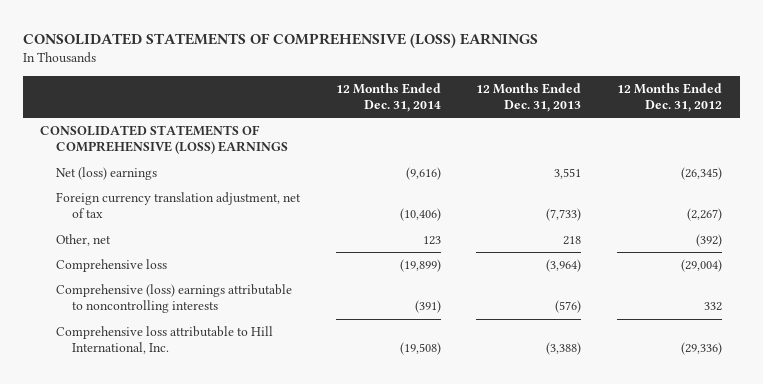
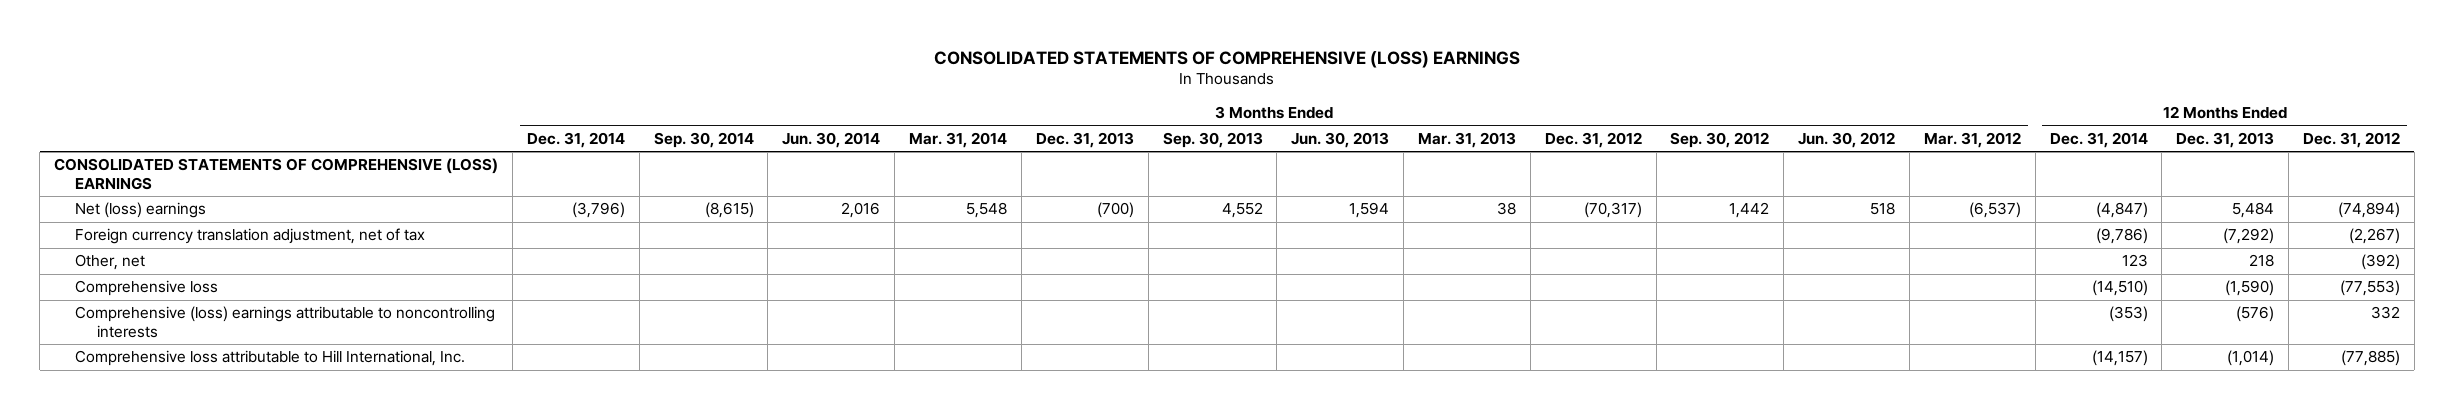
- | 12 Months Ended Dec. 31, 2014 | 12 Months Ended Dec. 31, 2013 | 12 Months Ended Dec. 31, 2012
+ | 3 Months Ended Dec. 31, 2014 | 3 Months Ended Sep. 30, 2014 | 3 Months Ended Jun. 30, 2014 | 3 Months Ended Mar. 31, 2014 | 3 Months Ended Dec. 31, 2013 | 3 Months Ended Sep. 30, 2013 | 3 Months Ended Jun. 30, 2013 | 3 Months Ended Mar. 31, 2013 | 3 Months Ended Dec. 31, 2012 | 3 Months Ended Sep. 30, 2012 | 3 Months Ended Jun. 30, 2012 | 3 Months Ended Mar. 31, 2012 | 12 Months Ended Dec. 31, 2014 | 12 Months Ended Dec. 31, 2013 | 12 Months Ended Dec. 31, 2012
- Net (loss) earnings | (9,616) | 3,551 | (26,345)
- Foreign currency translation adjustment, net of tax | (10,406) | (7,733) | (2,267)
+ Net (loss) earnings | (3,796) | (8,615) | 2,016 | 5,548 | (700) | 4,552 | 1,594 | 38 | (70,317) | 1,442 | 518 | (6,537) | (4,847) | 5,484 | (74,894)
+ Foreign currency translation adjustment, net of tax | | | | | | | | | | | | | (9,786) | (7,292) | (2,267)
- Comprehensive loss | (19,899) | (3,964) | (29,004)
- Comprehensive (loss) earnings attributable to noncontrolling interests | (391) | (576) | 332
- Comprehensive loss attributable to Hill International, Inc. | (19,508) | (3,388) | (29,336)
+ Comprehensive loss | | | | | | | | | | | | | (14,510) | (1,590) | (77,553)
+ Comprehensive (loss) earnings attributable to noncontrolling interests | | | | | | | | | | | | | (353) | (576) | 332
+ Comprehensive loss attributable to Hill International, Inc. | | | | | | | | | | | | | (14,157) | (1,014) | (77,885)

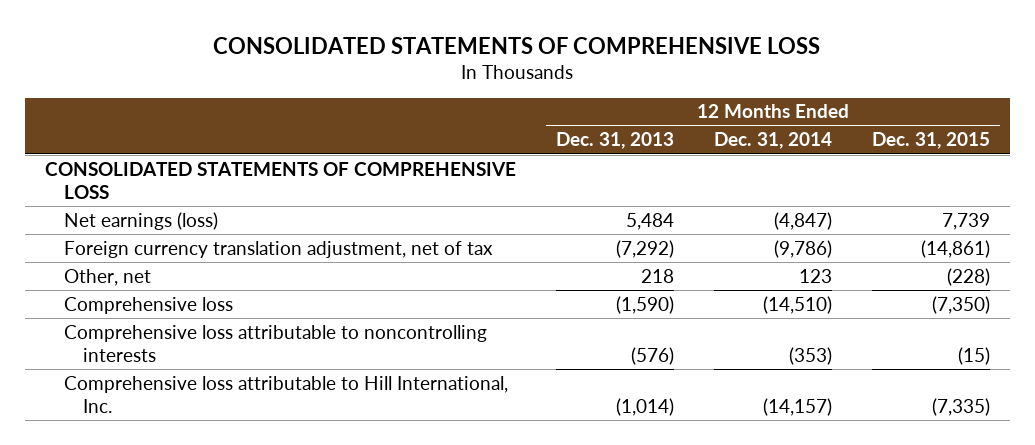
- CONSOLIDATED STATEMENTS OF COMPREHENSIVE (LOSS) EARNINGS
+ CONSOLIDATED STATEMENTS OF COMPREHENSIVE LOSS
- | 3 Months Ended Dec. 31, 2014 | 3 Months Ended Sep. 30, 2014 | 3 Months Ended Jun. 30, 2014 | 3 Months Ended Mar. 31, 2014 | 3 Months Ended Dec. 31, 2013 | 3 Months Ended Sep. 30, 2013 | 3 Months Ended Jun. 30, 2013 | 3 Months Ended Mar. 31, 2013 | 3 Months Ended Dec. 31, 2012 | 3 Months Ended Sep. 30, 2012 | 3 Months Ended Jun. 30, 2012 | 3 Months Ended Mar. 31, 2012 | 12 Months Ended Dec. 31, 2014 | 12 Months Ended Dec. 31, 2013 | 12 Months Ended Dec. 31, 2012
+ | 12 Months Ended Dec. 31, 2013 | 12 Months Ended Dec. 31, 2014 | 12 Months Ended Dec. 31, 2015
- CONSOLIDATED STATEMENTS OF COMPREHENSIVE (LOSS) EARNINGS
- Net (loss) earnings | (3,796) | (8,615) | 2,016 | 5,548 | (700) | 4,552 | 1,594 | 38 | (70,317) | 1,442 | 518 | (6,537) | (4,847) | 5,484 | (74,894)
+ CONSOLIDATED STATEMENTS OF COMPREHENSIVE LOSS
+ Net earnings (loss) | 5,484 | (4,847) | 7,739
- Comprehensive (loss) earnings attributable to noncontrolling interests | | | | | | | | | | | | | (353) | (576) | 332
+ Comprehensive loss attributable to noncontrolling interests | (576) | (353) | (15)

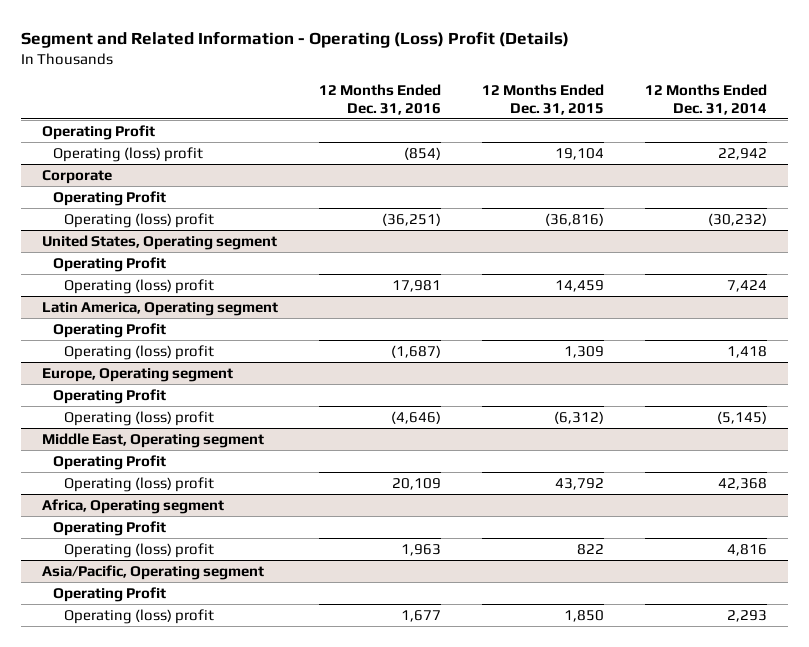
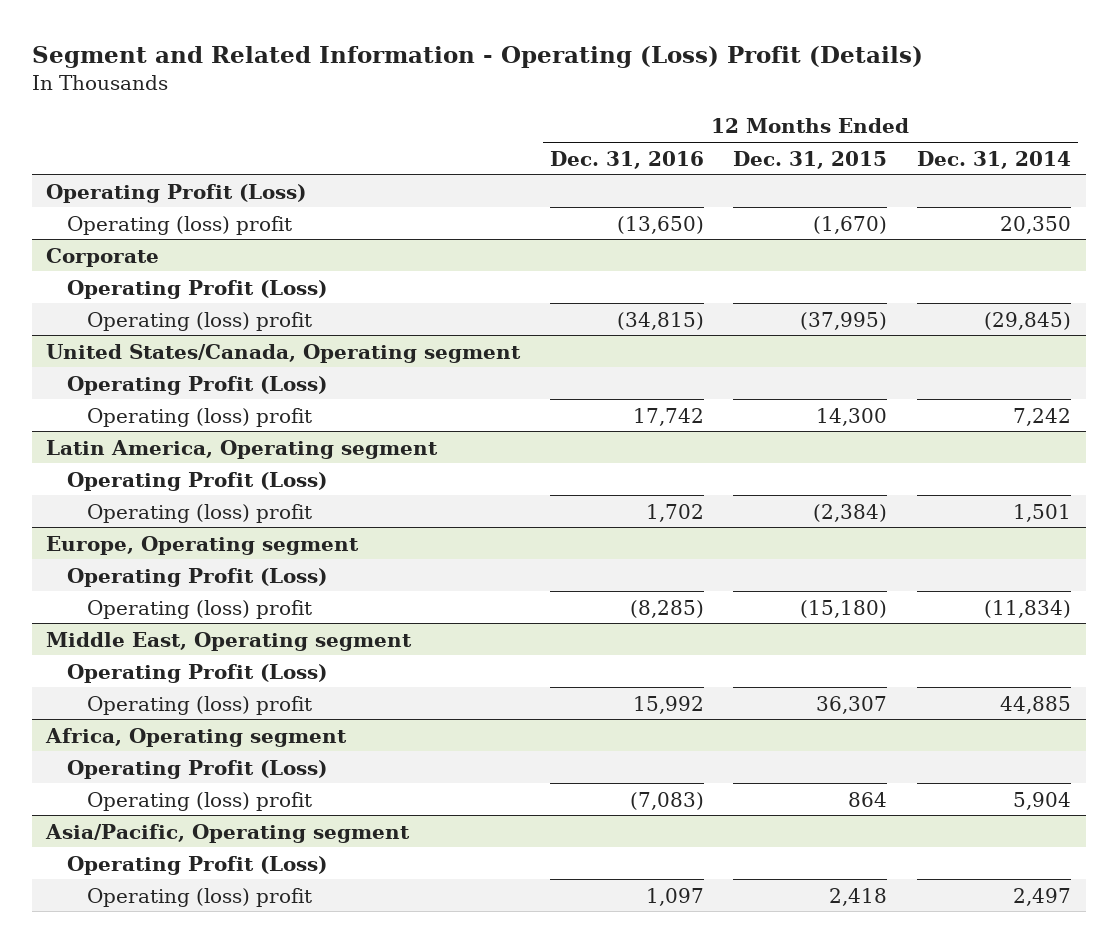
- Operating Profit
- Operating (loss) profit | (854) | 19,104 | 22,942
+ Operating Profit (Loss)
+ Operating (loss) profit | (13,650) | (1,670) | 20,350
@ Corporate
- Operating Profit
- Operating (loss) profit | (36,251) | (36,816) | (30,232)
- United States, Operating segment
- Operating Profit
- Operating (loss) profit | 17,981 | 14,459 | 7,424
@ Corporate
+ Operating Profit (Loss)
+ Operating (loss) profit | (34,815) | (37,995) | (29,845)
+ United States/Canada, Operating segment
+ Operating Profit (Loss)
+ Operating (loss) profit | 17,742 | 14,300 | 7,242
@ Latin America, Operating segment
- Operating Profit
- Operating (loss) profit | (1,687) | 1,309 | 1,418
+ Operating Profit (Loss)
+ Operating (loss) profit | 1,702 | (2,384) | 1,501
@ Europe, Operating segment
- Operating Profit
- Operating (loss) profit | (4,646) | (6,312) | (5,145)
+ Operating Profit (Loss)
+ Operating (loss) profit | (8,285) | (15,180) | (11,834)
@ Middle East, Operating segment
- Operating Profit
- Operating (loss) profit | 20,109 | 43,792 | 42,368
+ Operating Profit (Loss)
+ Operating (loss) profit | 15,992 | 36,307 | 44,885
@ Africa, Operating segment
- Operating Profit
- Operating (loss) profit | 1,963 | 822 | 4,816
+ Operating Profit (Loss)
+ Operating (loss) profit | (7,083) | 864 | 5,904
@ Asia/Pacific, Operating segment
- Operating Profit
- Operating (loss) profit | 1,677 | 1,850 | 2,293
+ Operating Profit (Loss)
+ Operating (loss) profit | 1,097 | 2,418 | 2,497

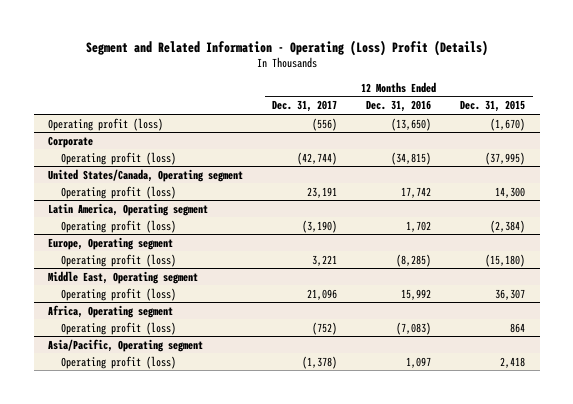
- | 12 Months Ended Dec. 31, 2016 | 12 Months Ended Dec. 31, 2015 | 12 Months Ended Dec. 31, 2014
+ | 12 Months Ended Dec. 31, 2017 | 12 Months Ended Dec. 31, 2016 | 12 Months Ended Dec. 31, 2015
- Operating Profit (Loss)
- Operating (loss) profit | (13,650) | (1,670) | 20,350
+ Operating profit (loss) | (556) | (13,650) | (1,670)
@ Corporate
- Operating Profit (Loss)
- Operating (loss) profit | (34,815) | (37,995) | (29,845)
+ Operating profit (loss) | (42,744) | (34,815) | (37,995)
@ United States/Canada, Operating segment
- Operating Profit (Loss)
- Operating (loss) profit | 17,742 | 14,300 | 7,242
+ Operating profit (loss) | 23,191 | 17,742 | 14,300
@ Latin America, Operating segment
- Operating Profit (Loss)
- Operating (loss) profit | 1,702 | (2,384) | 1,501
+ Operating profit (loss) | (3,190) | 1,702 | (2,384)
@ Europe, Operating segment
- Operating Profit (Loss)
- Operating (loss) profit | (8,285) | (15,180) | (11,834)
+ Operating profit (loss) | 3,221 | (8,285) | (15,180)
@ Middle East, Operating segment
- Operating Profit (Loss)
- Operating (loss) profit | 15,992 | 36,307 | 44,885
+ Operating profit (loss) | 21,096 | 15,992 | 36,307
@ Africa, Operating segment
- Operating Profit (Loss)
- Operating (loss) profit | (7,083) | 864 | 5,904
+ Operating profit (loss) | (752) | (7,083) | 864
@ Asia/Pacific, Operating segment
- Operating Profit (Loss)
- Operating (loss) profit | 1,097 | 2,418 | 2,497
+ Operating profit (loss) | (1,378) | 1,097 | 2,418

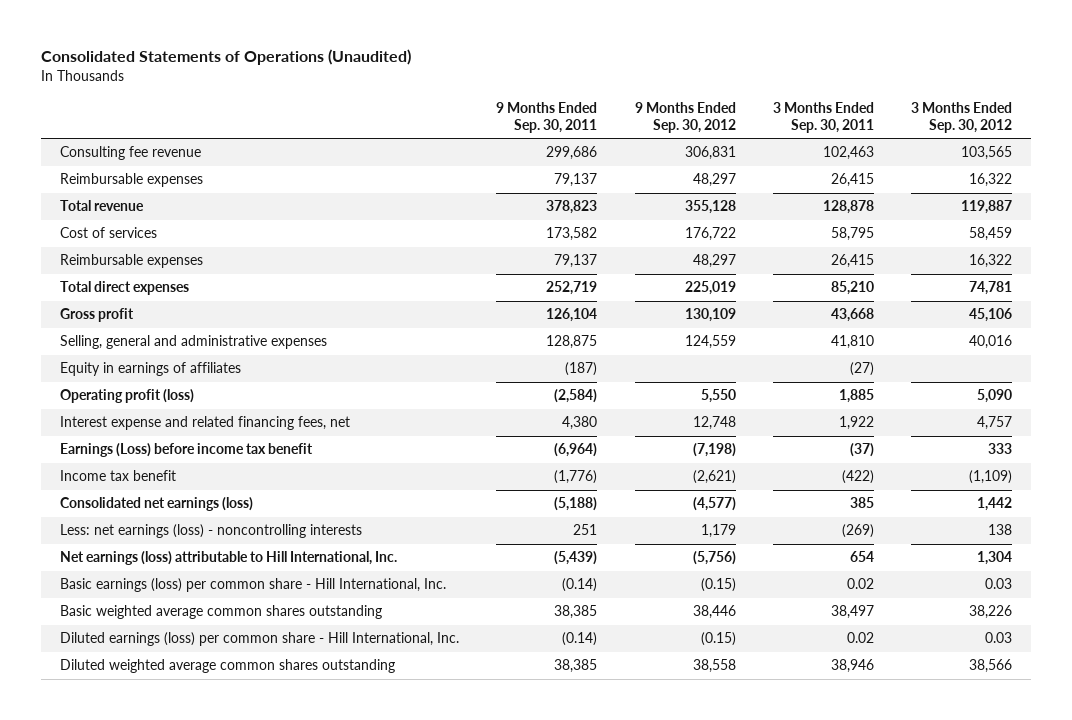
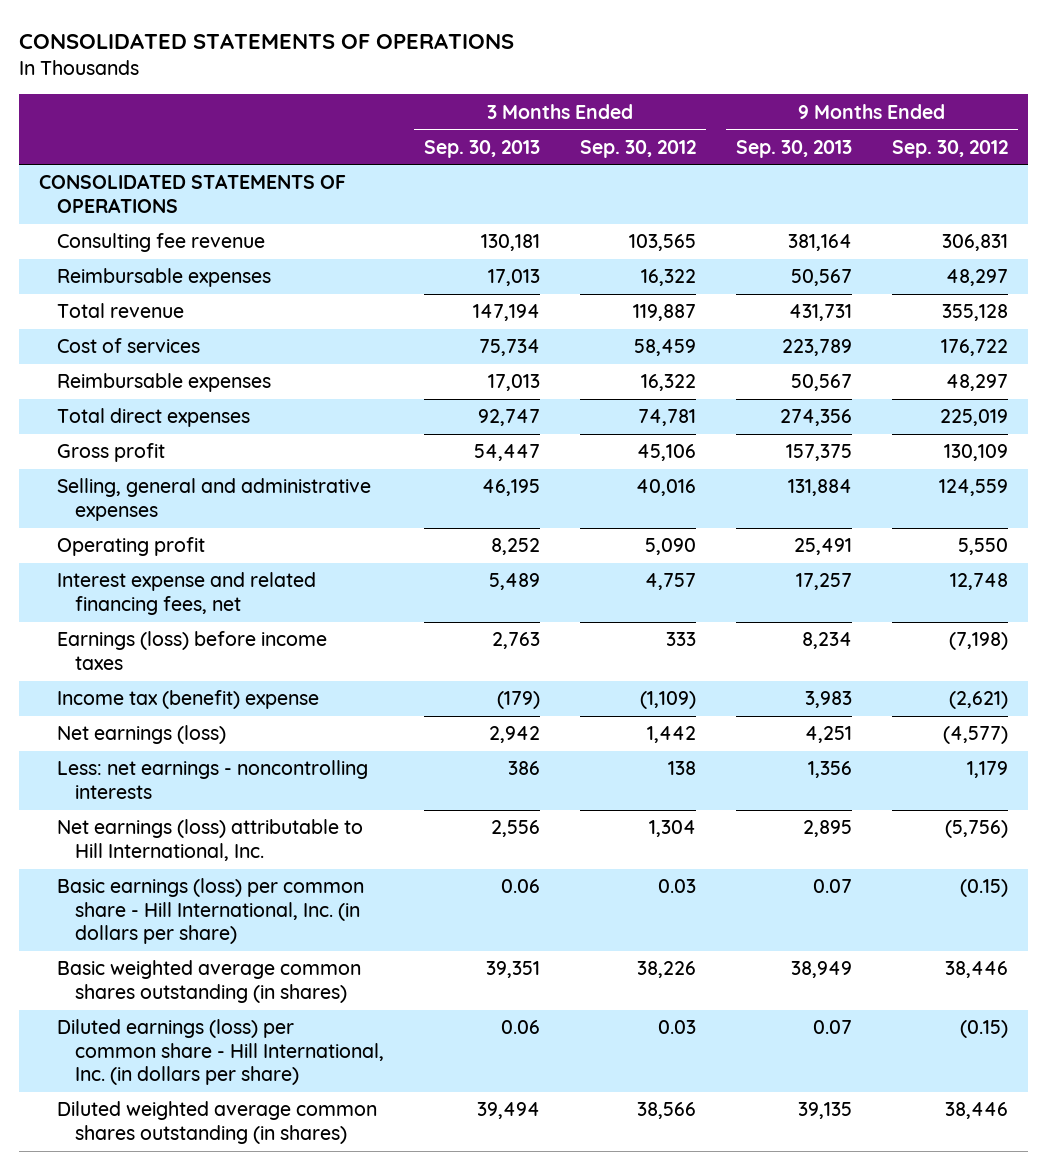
- Consolidated Statements of Operations (Unaudited)
+ CONSOLIDATED STATEMENTS OF OPERATIONS
- | 9 Months Ended Sep. 30, 2011 | 9 Months Ended Sep. 30, 2012 | 3 Months Ended Sep. 30, 2011 | 3 Months Ended Sep. 30, 2012
+ | 3 Months Ended Sep. 30, 2013 | 3 Months Ended Sep. 30, 2012 | 9 Months Ended Sep. 30, 2013 | 9 Months Ended Sep. 30, 2012
+ CONSOLIDATED STATEMENTS OF OPERATIONS
- Equity in earnings of affiliates | (187) | | (27) |
- Operating profit (loss) | (2,584) | 5,550 | 1,885 | 5,090
+ Operating profit | 8,252 | 5,090 | 25,491 | 5,550
- Earnings (Loss) before income tax benefit | (6,964) | (7,198) | (37) | 333
- Income tax benefit | (1,776) | (2,621) | (422) | (1,109)
- Consolidated net earnings (loss) | (5,188) | (4,577) | 385 | 1,442
- Less: net earnings (loss) - noncontrolling interests | 251 | 1,179 | (269) | 138
+ Earnings (loss) before income taxes | 2,763 | 333 | 8,234 | (7,198)
+ Income tax (benefit) expense | (179) | (1,109) | 3,983 | (2,621)
+ Net earnings (loss) | 2,942 | 1,442 | 4,251 | (4,577)
+ Less: net earnings - noncontrolling interests | 386 | 138 | 1,356 | 1,179
- Basic earnings (loss) per common share - Hill International, Inc. | (0.14) | (0.15) | 0.02 | 0.03
- Basic weighted average common shares outstanding | 38,385 | 38,446 | 38,497 | 38,226
- Diluted earnings (loss) per common share - Hill International, Inc. | (0.14) | (0.15) | 0.02 | 0.03
- Diluted weighted average common shares outstanding | 38,385 | 38,558 | 38,946 | 38,566
+ Basic earnings (loss) per common share - Hill International, Inc. (in dollars per share) | 0.06 | 0.03 | 0.07 | (0.15)
+ Basic weighted average common shares outstanding (in shares) | 39,351 | 38,226 | 38,949 | 38,446
+ Diluted earnings (loss) per common share - Hill International, Inc. (in dollars per share) | 0.06 | 0.03 | 0.07 | (0.15)
+ Diluted weighted average common shares outstanding (in shares) | 39,494 | 38,566 | 39,135 | 38,446

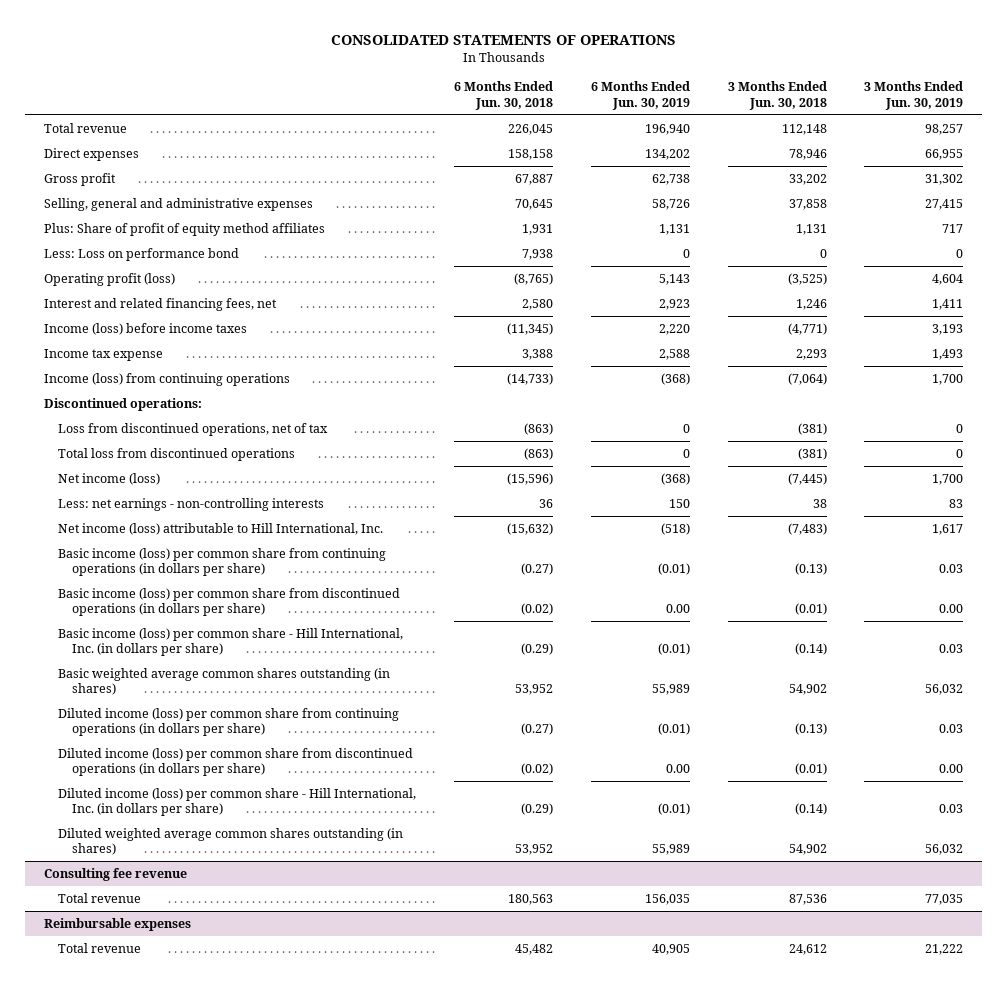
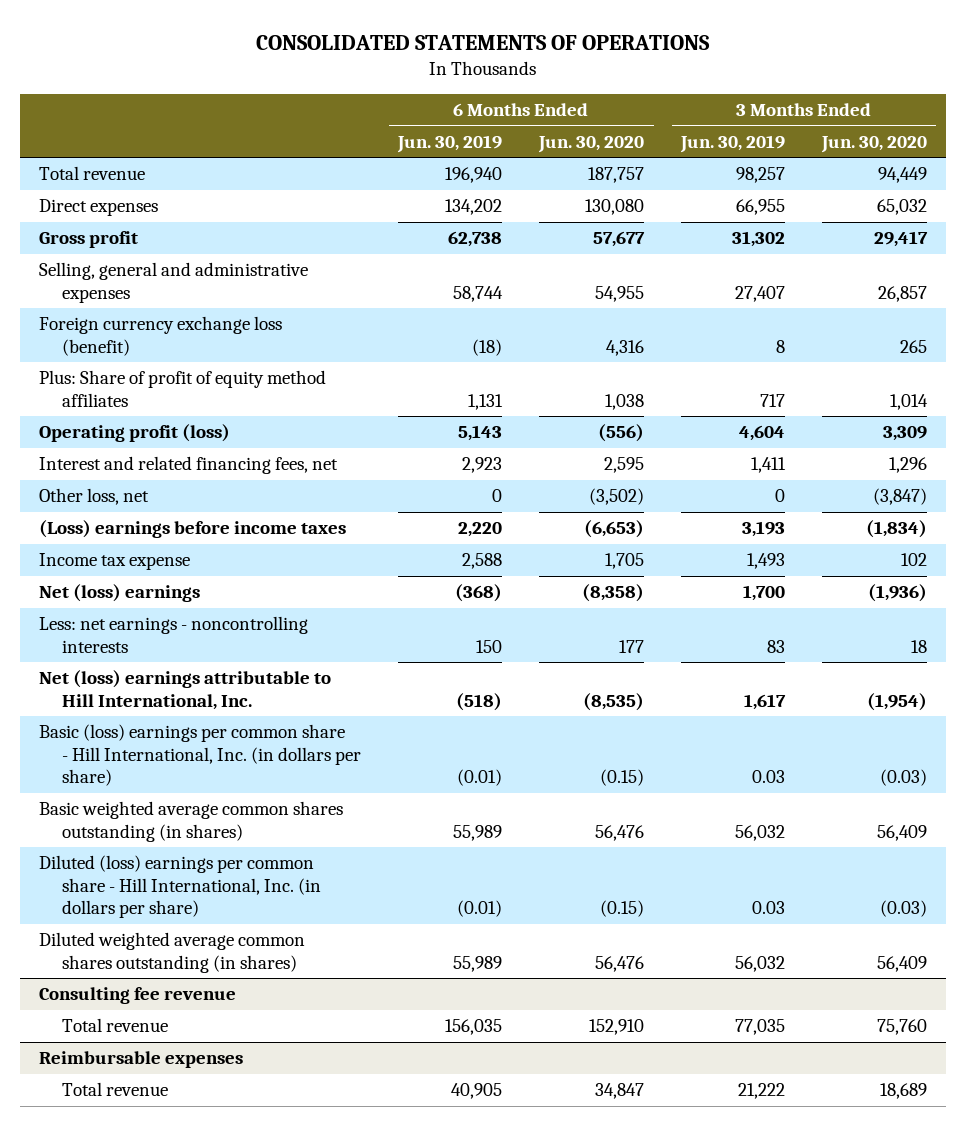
- | 6 Months Ended Jun. 30, 2018 | 6 Months Ended Jun. 30, 2019 | 3 Months Ended Jun. 30, 2018 | 3 Months Ended Jun. 30, 2019
+ | 6 Months Ended Jun. 30, 2019 | 6 Months Ended Jun. 30, 2020 | 3 Months Ended Jun. 30, 2019 | 3 Months Ended Jun. 30, 2020
- Selling, general and administrative expenses | 70,645 | 58,726 | 37,858 | 27,415
+ Selling, general and administrative expenses | 58,744 | 54,955 | 27,407 | 26,857
+ Foreign currency exchange loss (benefit) | (18) | 4,316 | 8 | 265
- Less: Loss on performance bond | 7,938 | 0 | 0 | 0
- Income (loss) before income taxes | (11,345) | 2,220 | (4,771) | 3,193
+ Other loss, net | 0 | (3,502) | 0 | (3,847)
+ (Loss) earnings before income taxes | 2,220 | (6,653) | 3,193 | (1,834)
- Income (loss) from continuing operations | (14,733) | (368) | (7,064) | 1,700
- Discontinued operations:
- Loss from discontinued operations, net of tax | (863) | 0 | (381) | 0
- Total loss from discontinued operations | (863) | 0 | (381) | 0
- Net income (loss) | (15,596) | (368) | (7,445) | 1,700
- Less: net earnings - non-controlling interests | 36 | 150 | 38 | 83
- Net income (loss) attributable to Hill International, Inc. | (15,632) | (518) | (7,483) | 1,617
- Basic income (loss) per common share from continuing operations (in dollars per share) | (0.27) | (0.01) | (0.13) | 0.03
- Basic income (loss) per common share from discontinued operations (in dollars per share) | (0.02) | 0.00 | (0.01) | 0.00
- Basic income (loss) per common share - Hill International, Inc. (in dollars per share) | (0.29) | (0.01) | (0.14) | 0.03
+ Net (loss) earnings | (368) | (8,358) | 1,700 | (1,936)
+ Less: net earnings - noncontrolling interests | 150 | 177 | 83 | 18
+ Net (loss) earnings attributable to Hill International, Inc. | (518) | (8,535) | 1,617 | (1,954)
+ Basic (loss) earnings per common share - Hill International, Inc. (in dollars per share) | (0.01) | (0.15) | 0.03 | (0.03)
- Diluted income (loss) per common share from continuing operations (in dollars per share) | (0.27) | (0.01) | (0.13) | 0.03
- Diluted income (loss) per common share from discontinued operations (in dollars per share) | (0.02) | 0.00 | (0.01) | 0.00
- Diluted income (loss) per common share - Hill International, Inc. (in dollars per share) | (0.29) | (0.01) | (0.14) | 0.03
+ Diluted (loss) earnings per common share - Hill International, Inc. (in dollars per share) | (0.01) | (0.15) | 0.03 | (0.03)

